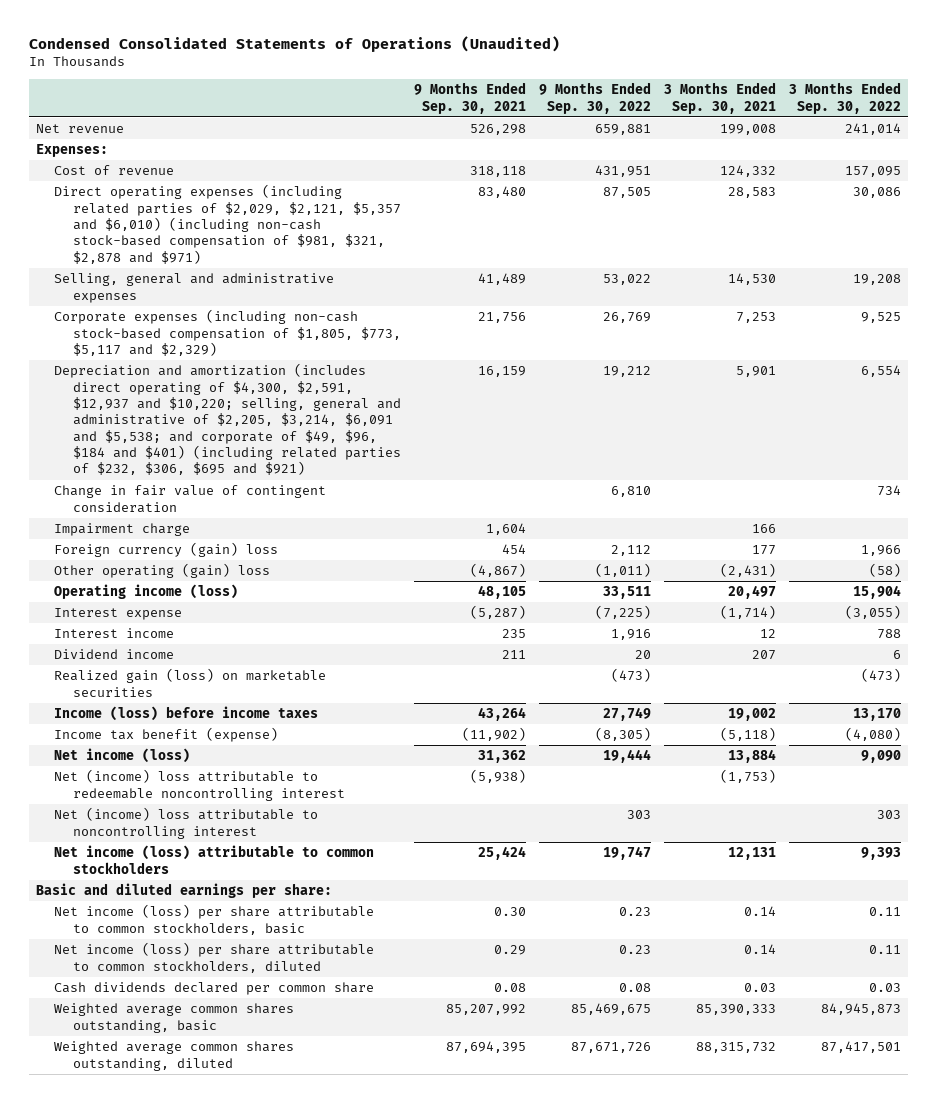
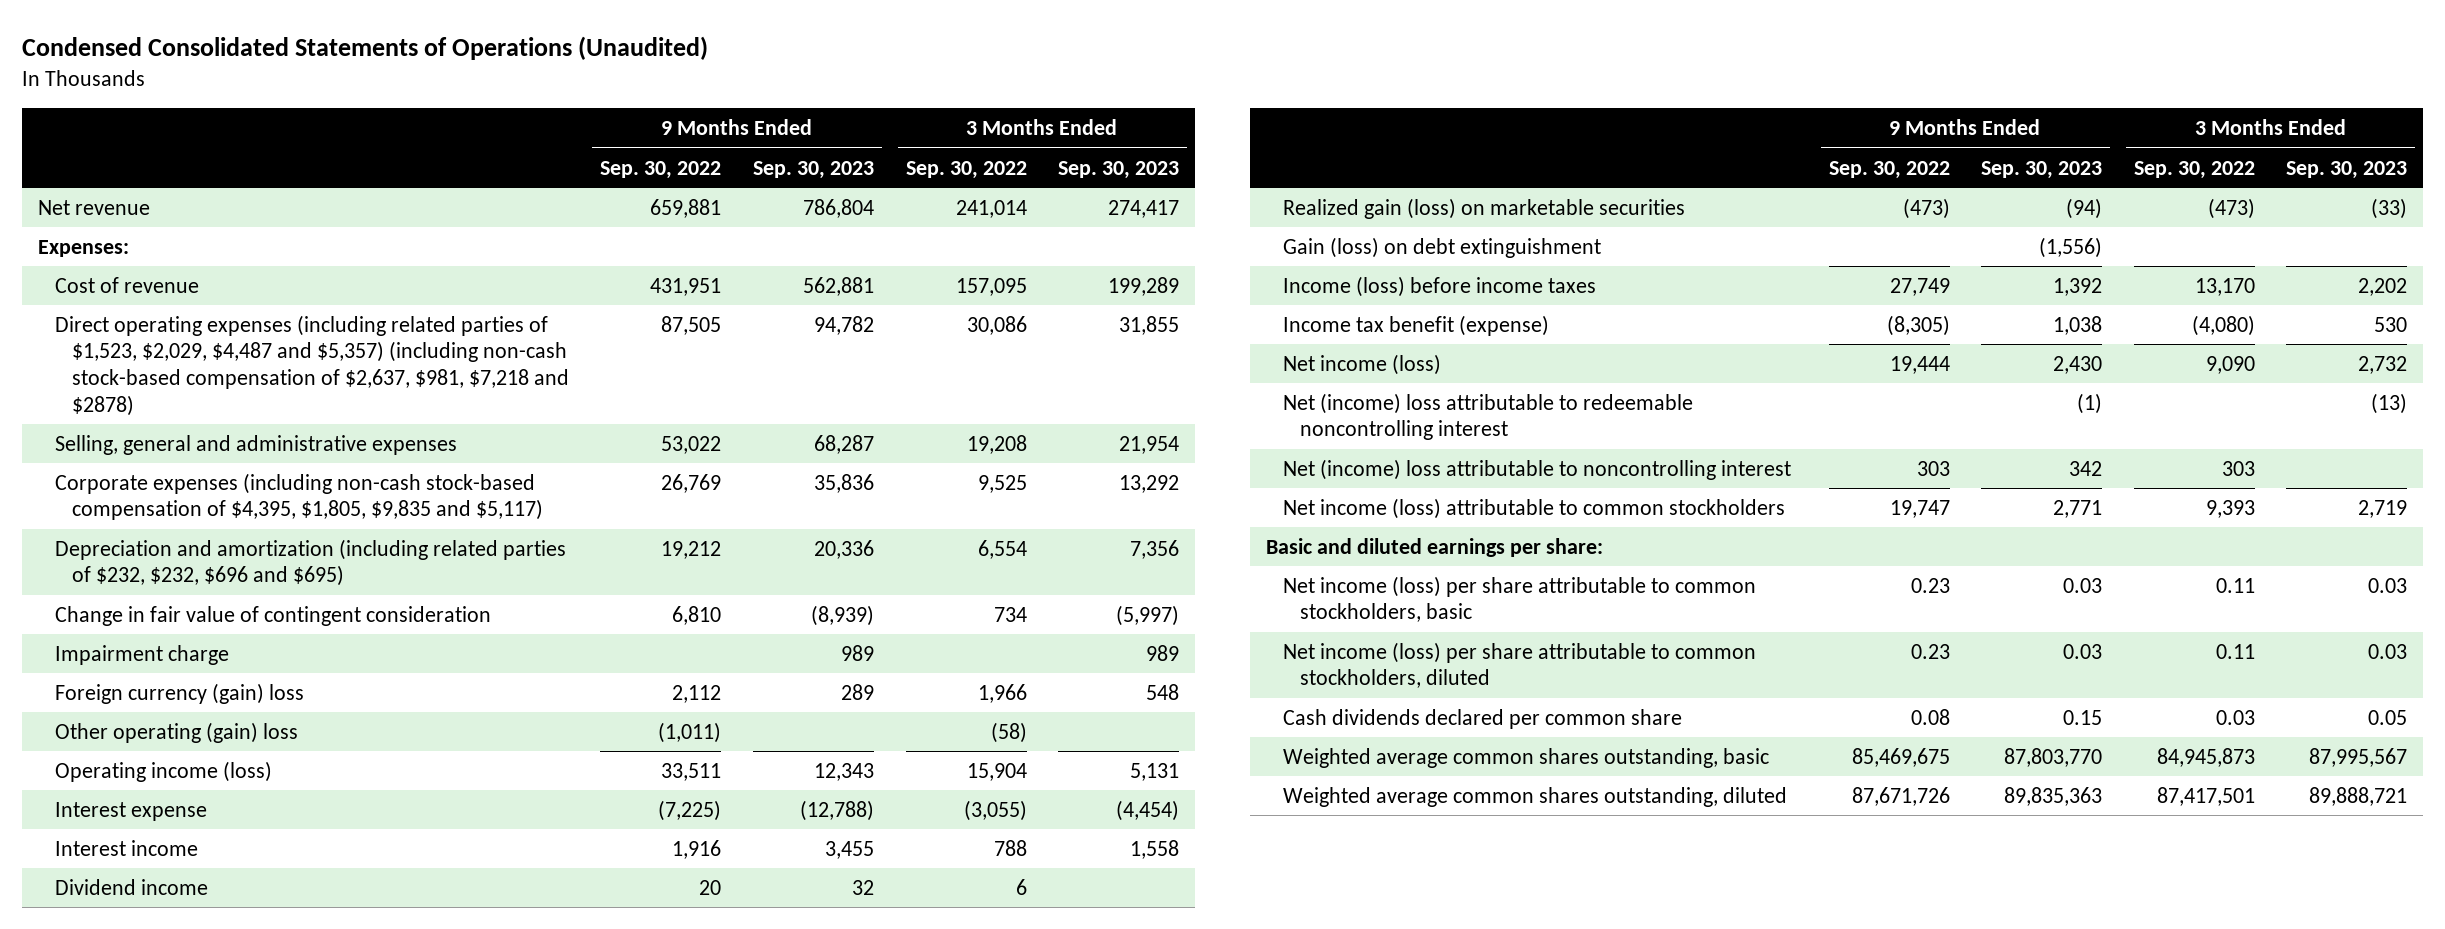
- | 9 Months Ended Sep. 30, 2021 | 9 Months Ended Sep. 30, 2022 | 3 Months Ended Sep. 30, 2021 | 3 Months Ended Sep. 30, 2022
+ | 9 Months Ended Sep. 30, 2022 | 9 Months Ended Sep. 30, 2023 | 3 Months Ended Sep. 30, 2022 | 3 Months Ended Sep. 30, 2023
- Direct operating expenses (including related parties of $2,029, $2,121, $5,357 and $6,010) (including non-cash stock-based compensation of $981, $321, $2,878 and $971) | 83,480 | 87,505 | 28,583 | 30,086
+ Direct operating expenses (including related parties of $1,523, $2,029, $4,487 and $5,357) (including non-cash stock-based compensation of $2,637, $981, $7,218 and $2878) | 87,505 | 94,782 | 30,086 | 31,855
- Corporate expenses (including non-cash stock-based compensation of $1,805, $773, $5,117 and $2,329) | 21,756 | 26,769 | 7,253 | 9,525
- Depreciation and amortization (includes direct operating of $4,300, $2,591, $12,937 and $10,220; selling, general and administrative of $2,205, $3,214, $6,091 and $5,538; and corporate of $49, $96, $184 and $401) (including related parties of $232, $306, $695 and $921) | 16,159 | 19,212 | 5,901 | 6,554
+ Corporate expenses (including non-cash stock-based compensation of $4,395, $1,805, $9,835 and $5,117) | 26,769 | 35,836 | 9,525 | 13,292
+ Depreciation and amortization (including related parties of $232, $232, $696 and $695) | 19,212 | 20,336 | 6,554 | 7,356
+ Gain (loss) on debt extinguishment | | (1,556) | |

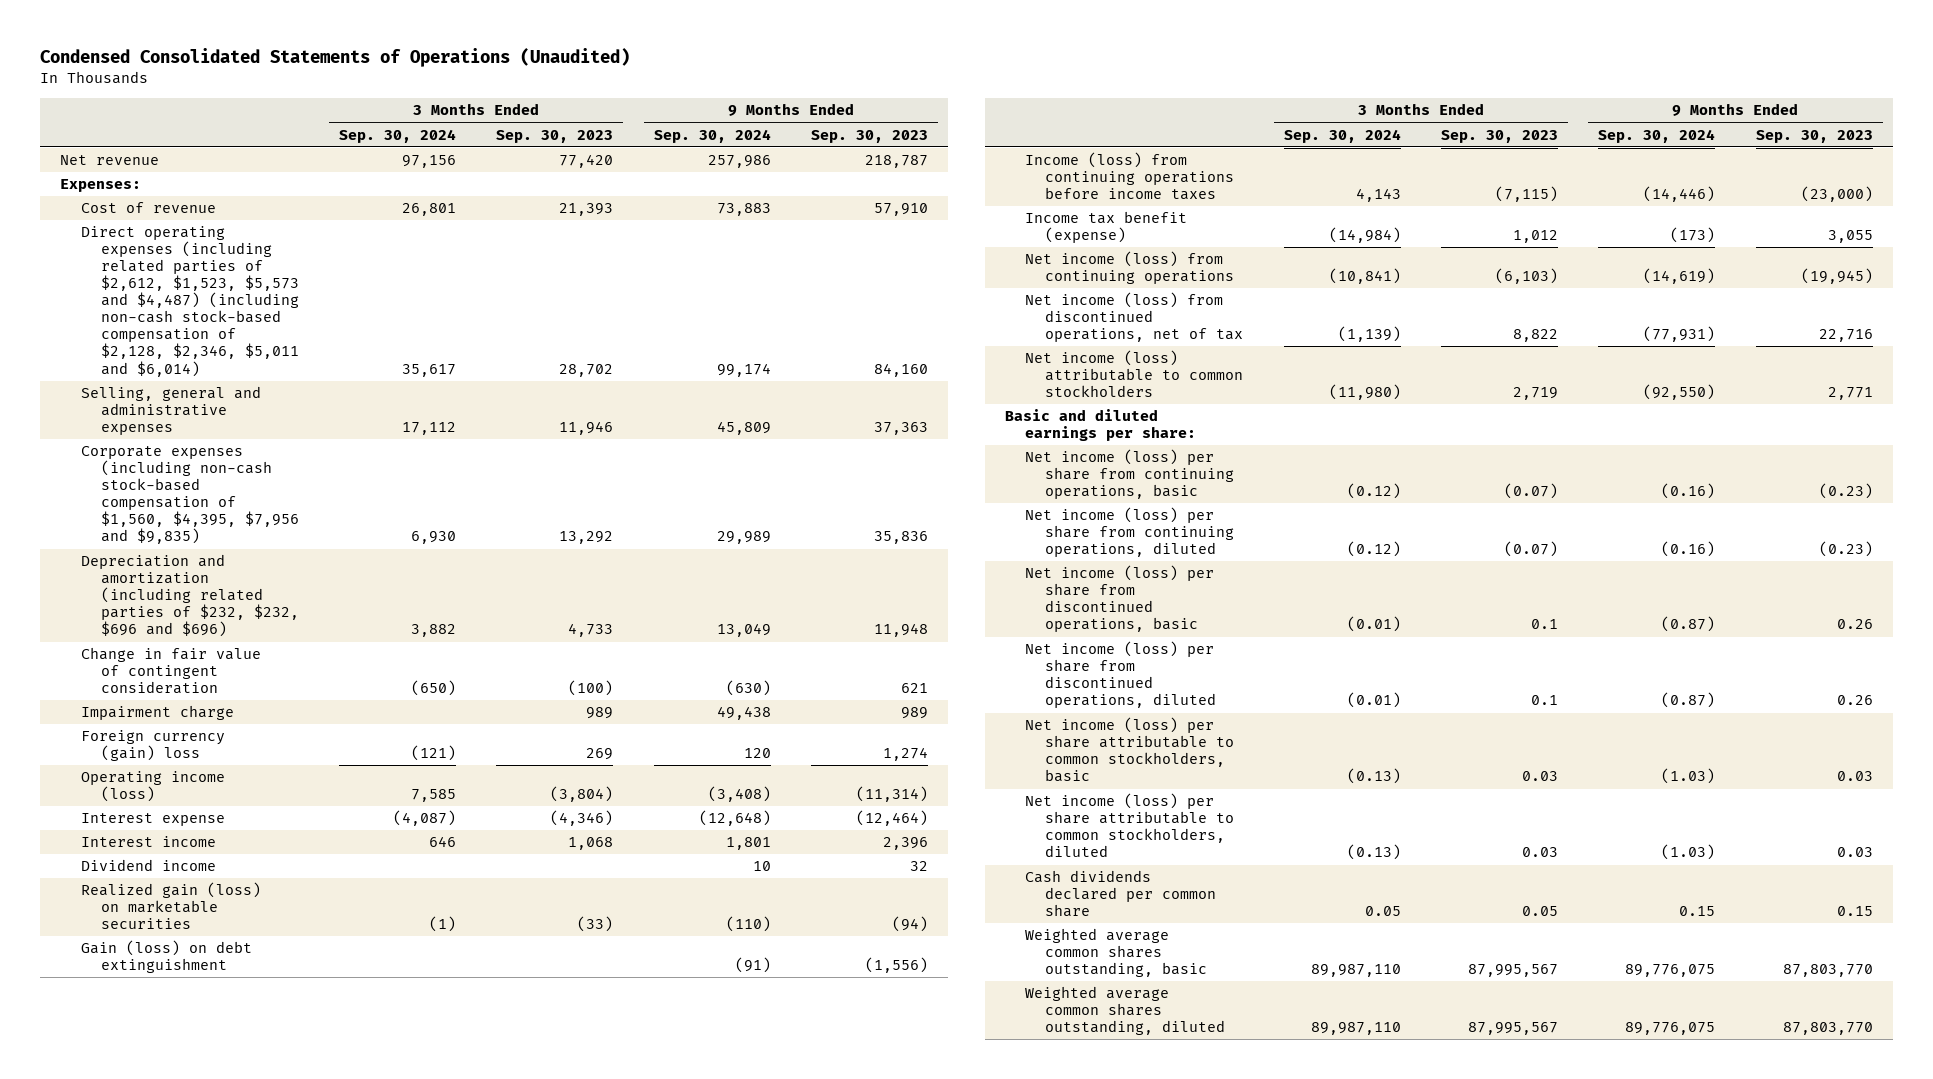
- | 9 Months Ended Sep. 30, 2022 | 9 Months Ended Sep. 30, 2023 | 3 Months Ended Sep. 30, 2022 | 3 Months Ended Sep. 30, 2023
+ | 3 Months Ended Sep. 30, 2024 | 3 Months Ended Sep. 30, 2023 | 9 Months Ended Sep. 30, 2024 | 9 Months Ended Sep. 30, 2023
- Net revenue | 659,881 | 786,804 | 241,014 | 274,417
+ Net revenue | 97,156 | 77,420 | 257,986 | 218,787
- Cost of revenue | 431,951 | 562,881 | 157,095 | 199,289
- Direct operating expenses (including related parties of $1,523, $2,029, $4,487 and $5,357) (including non-cash stock-based compensation of $2,637, $981, $7,218 and $2878) | 87,505 | 94,782 | 30,086 | 31,855
- Selling, general and administrative expenses | 53,022 | 68,287 | 19,208 | 21,954
- Corporate expenses (including non-cash stock-based compensation of $4,395, $1,805, $9,835 and $5,117) | 26,769 | 35,836 | 9,525 | 13,292
- Depreciation and amortization (including related parties of $232, $232, $696 and $695) | 19,212 | 20,336 | 6,554 | 7,356
- Change in fair value of contingent consideration | 6,810 | (8,939) | 734 | (5,997)
+ Cost of revenue | 26,801 | 21,393 | 73,883 | 57,910
+ Direct operating expenses (including related parties of $2,612, $1,523, $5,573 and $4,487) (including non-cash stock-based compensation of $2,128, $2,346, $5,011 and $6,014) | 35,617 | 28,702 | 99,174 | 84,160
+ Selling, general and administrative expenses | 17,112 | 11,946 | 45,809 | 37,363
+ Corporate expenses (including non-cash stock-based compensation of $1,560, $4,395, $7,956 and $9,835) | 6,930 | 13,292 | 29,989 | 35,836
+ Depreciation and amortization (including related parties of $232, $232, $696 and $696) | 3,882 | 4,733 | 13,049 | 11,948
+ Change in fair value of contingent consideration | (650) | (100) | (630) | 621
- Foreign currency (gain) loss | 2,112 | 289 | 1,966 | 548
- Other operating (gain) loss | (1,011) | | (58) |
- Operating income (loss) | 33,511 | 12,343 | 15,904 | 5,131
- Interest expense | (7,225) | (12,788) | (3,055) | (4,454)
- Interest income | 1,916 | 3,455 | 788 | 1,558
+ Foreign currency (gain) loss | (121) | 269 | 120 | 1,274
+ Operating income (loss) | 7,585 | (3,804) | (3,408) | (11,314)
+ Interest expense | (4,087) | (4,346) | (12,648) | (12,464)
+ Interest income | 646 | 1,068 | 1,801 | 2,396
- Income (loss) before income taxes | 27,749 | 1,392 | 13,170 | 2,202
- Income tax benefit (expense) | (8,305) | 1,038 | (4,080) | 530
- Net income (loss) | 19,444 | 2,430 | 9,090 | 2,732
- Net (income) loss attributable to redeemable noncontrolling interest | | (1) | | (13)
- Net (income) loss attributable to noncontrolling interest | 303 | 342 | 303 |
+ Income (loss) from continuing operations before income taxes | 4,143 | (7,115) | (14,446) | (23,000)
+ Income tax benefit (expense) | (14,984) | 1,012 | (173) | 3,055
+ Net income (loss) from continuing operations | (10,841) | (6,103) | (14,619) | (19,945)
+ Net income (loss) from discontinued operations, net of tax | (1,139) | 8,822 | (77,931) | 22,716
+ Net income (loss) per share from continuing operations, basic | (0.12) | (0.07) | (0.16) | (0.23)
+ Net income (loss) per share from continuing operations, diluted | (0.12) | (0.07) | (0.16) | (0.23)
+ Net income (loss) per share from discontinued operations, basic | (0.01) | 0.1 | (0.87) | 0.26
+ Net income (loss) per share from discontinued operations, diluted | (0.01) | 0.1 | (0.87) | 0.26
- Weighted average common shares outstanding, diluted | 87,671,726 | 89,835,363 | 87,417,501 | 89,888,721
+ Weighted average common shares outstanding, diluted | 89,987,110 | 87,995,567 | 89,776,075 | 87,803,770

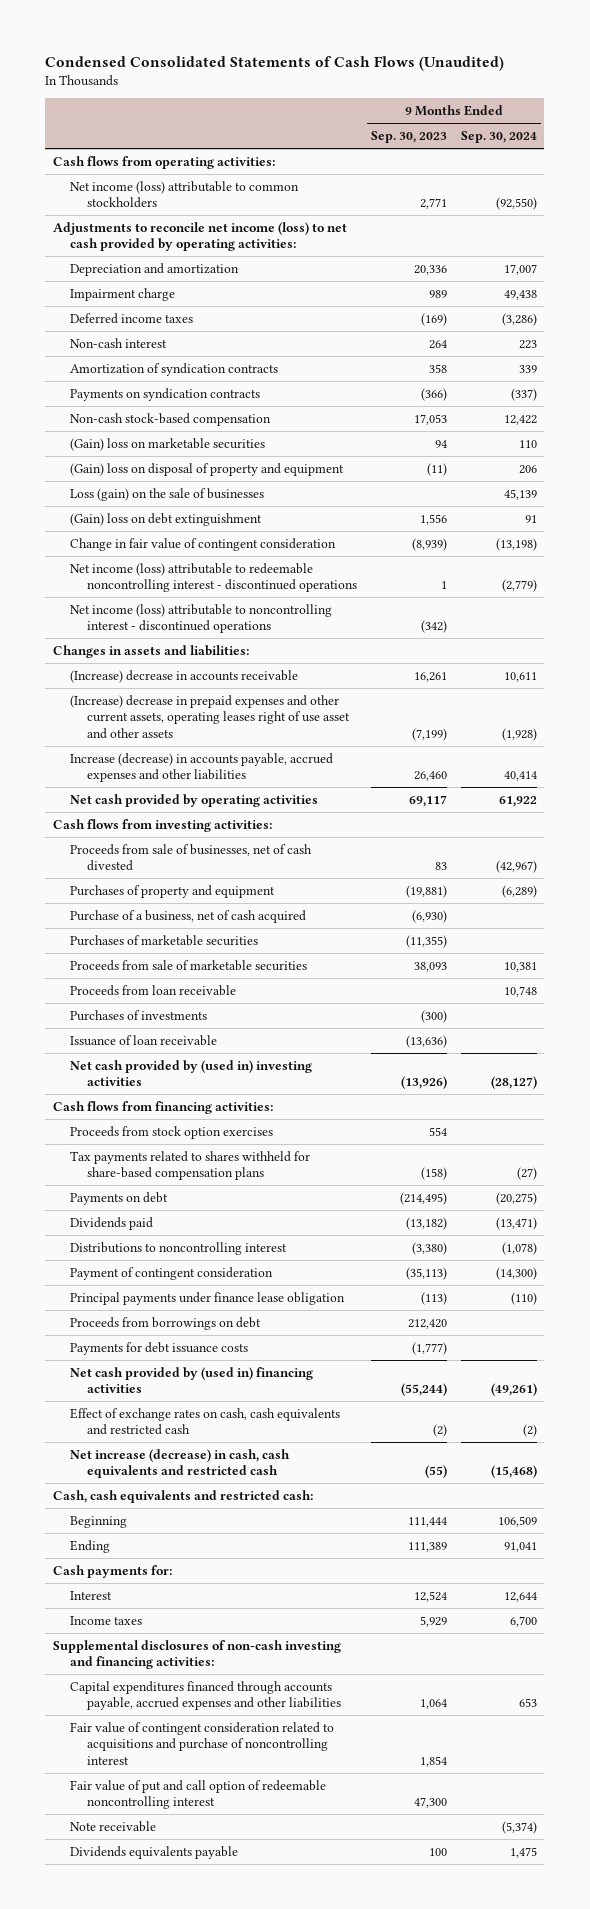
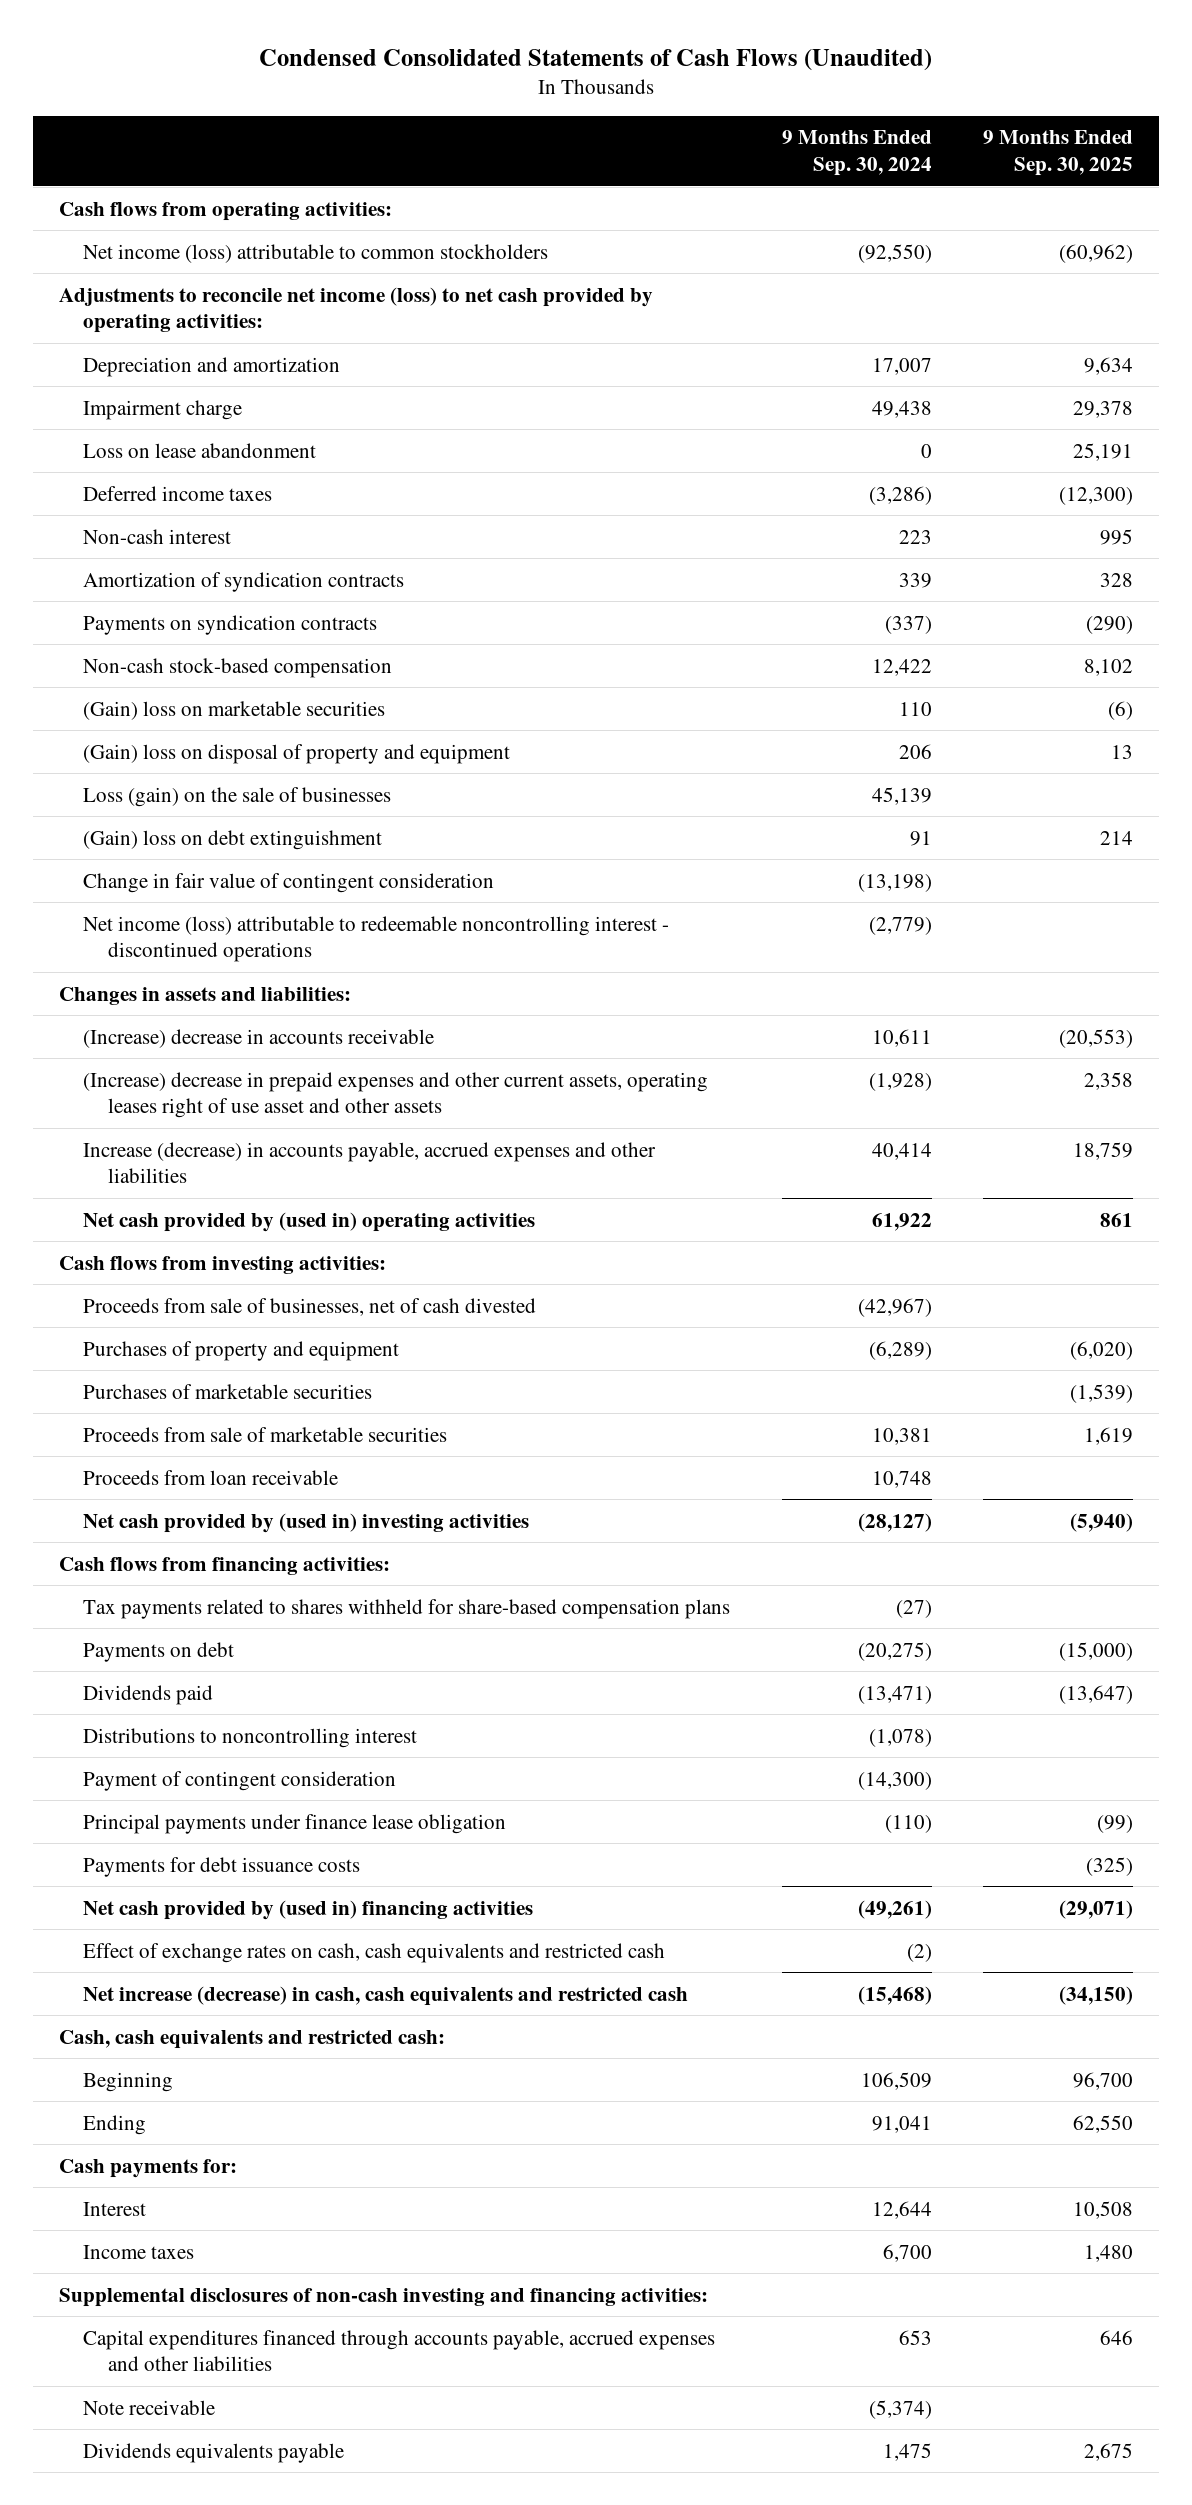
- | 9 Months Ended Sep. 30, 2023 | 9 Months Ended Sep. 30, 2024
+ | 9 Months Ended Sep. 30, 2024 | 9 Months Ended Sep. 30, 2025
+ Loss on lease abandonment | 0 | 25,191
- Net income (loss) attributable to noncontrolling interest - discontinued operations | (342) |
- Net cash provided by operating activities | 69,117 | 61,922
+ Net cash provided by (used in) operating activities | 61,922 | 861
- Purchase of a business, net of cash acquired | (6,930) |
- Purchases of investments | (300) |
- Issuance of loan receivable | (13,636) |
- Proceeds from stock option exercises | 554 |
- Proceeds from borrowings on debt | 212,420 |
- Fair value of contingent consideration related to acquisitions and purchase of noncontrolling interest | 1,854 |
- Fair value of put and call option of redeemable noncontrolling interest | 47,300 |

